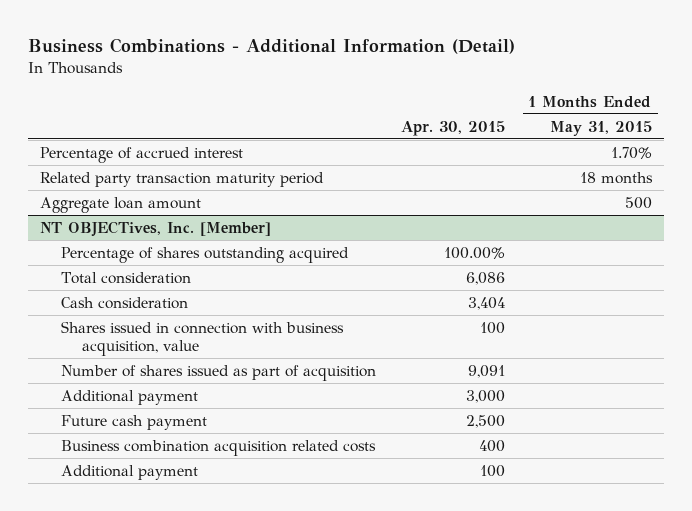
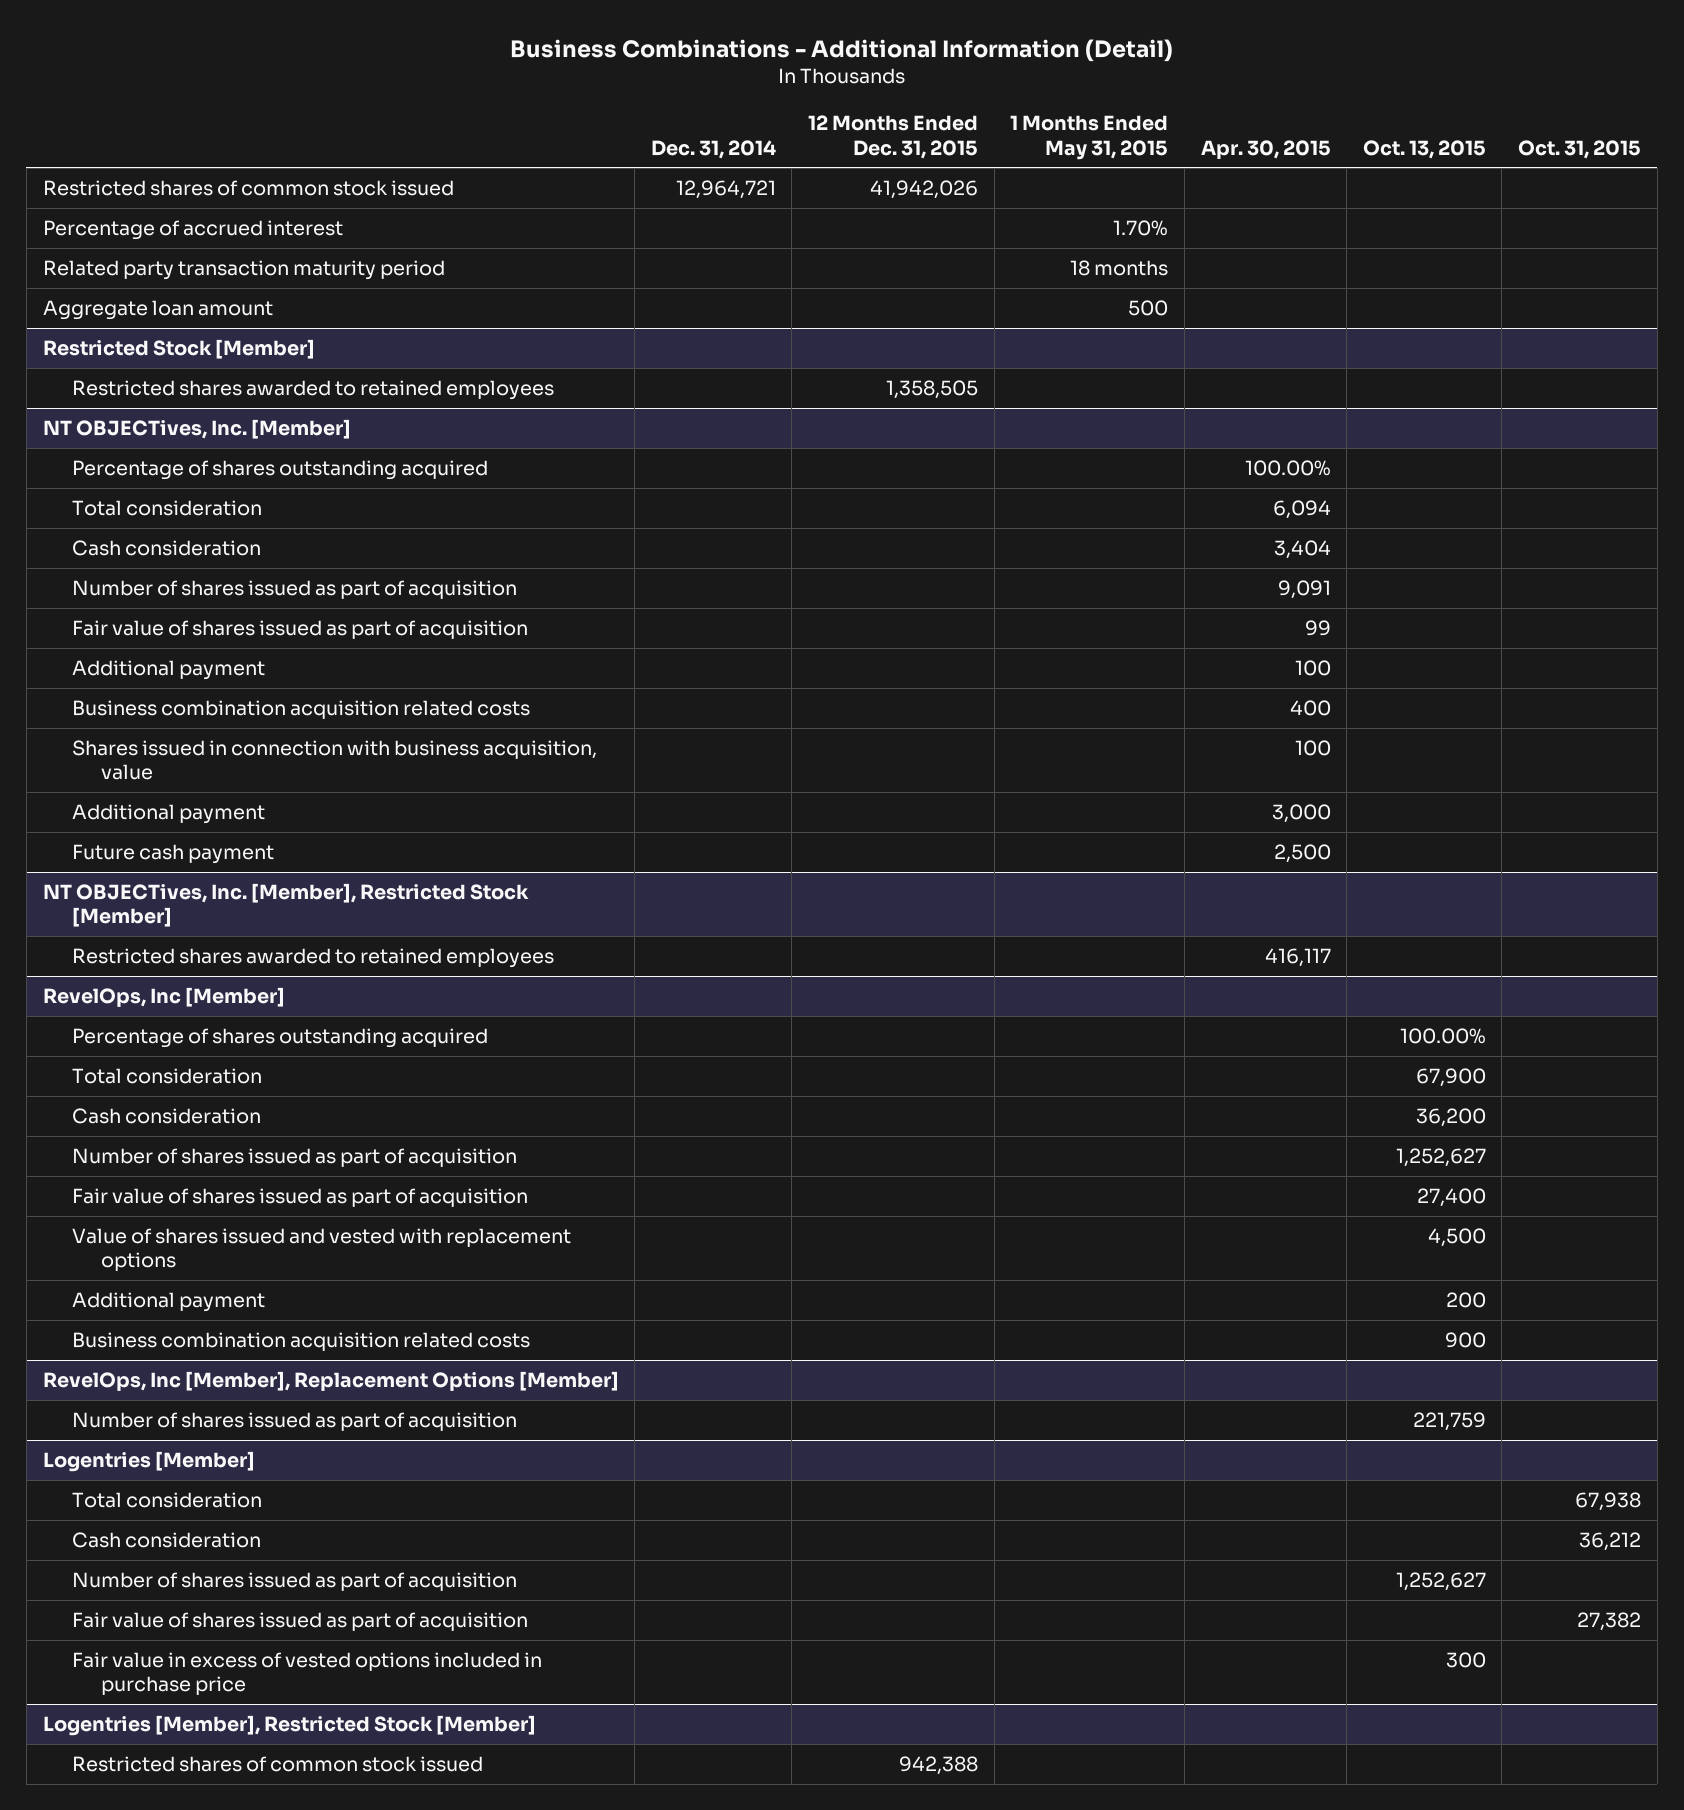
- | Apr. 30, 2015 | 1 Months Ended May 31, 2015
+ | Dec. 31, 2014 | 12 Months Ended Dec. 31, 2015 | 1 Months Ended May 31, 2015 | Apr. 30, 2015 | Oct. 13, 2015 | Oct. 31, 2015
+ Restricted shares of common stock issued | 12,964,721 | 41,942,026 | | | |
+ Restricted Stock [Member]
+ Restricted shares awarded to retained employees | | 1,358,505 | | | |
@ NT OBJECTives, Inc. [Member]
- Total consideration | 6,086 |
+ Total consideration | | | | 6,094 | |
+ Fair value of shares issued as part of acquisition | | | | 99 | |
moved up: Additional payment | | | | 100 | |
moved up: Business combination acquisition related costs | | | | 400 | |
moved down: Shares issued in connection with business acquisition, value | | | | 100 | |
+ NT OBJECTives, Inc. [Member], Restricted Stock [Member]
+ Restricted shares awarded to retained employees | | | | 416,117 | |
+ RevelOps, Inc [Member]
+ Percentage of shares outstanding acquired | | | | | 100.00% |
+ Total consideration | | | | | 67,900 |
+ Cash consideration | | | | | 36,200 |
+ Number of shares issued as part of acquisition | | | | | 1,252,627 |
+ Fair value of shares issued as part of acquisition | | | | | 27,400 |
+ Value of shares issued and vested with replacement options | | | | | 4,500 |
+ Additional payment | | | | | 200 |
+ Business combination acquisition related costs | | | | | 900 |
+ RevelOps, Inc [Member], Replacement Options [Member]
+ Number of shares issued as part of acquisition | | | | | 221,759 |
+ Logentries [Member]
+ Total consideration | | | | | | 67,938
+ Cash consideration | | | | | | 36,212
+ Number of shares issued as part of acquisition | | | | | 1,252,627 |
+ Fair value of shares issued as part of acquisition | | | | | | 27,382
+ Fair value in excess of vested options included in purchase price | | | | | 300 |
+ Logentries [Member], Restricted Stock [Member]
+ Restricted shares of common stock issued | | 942,388 | | | |

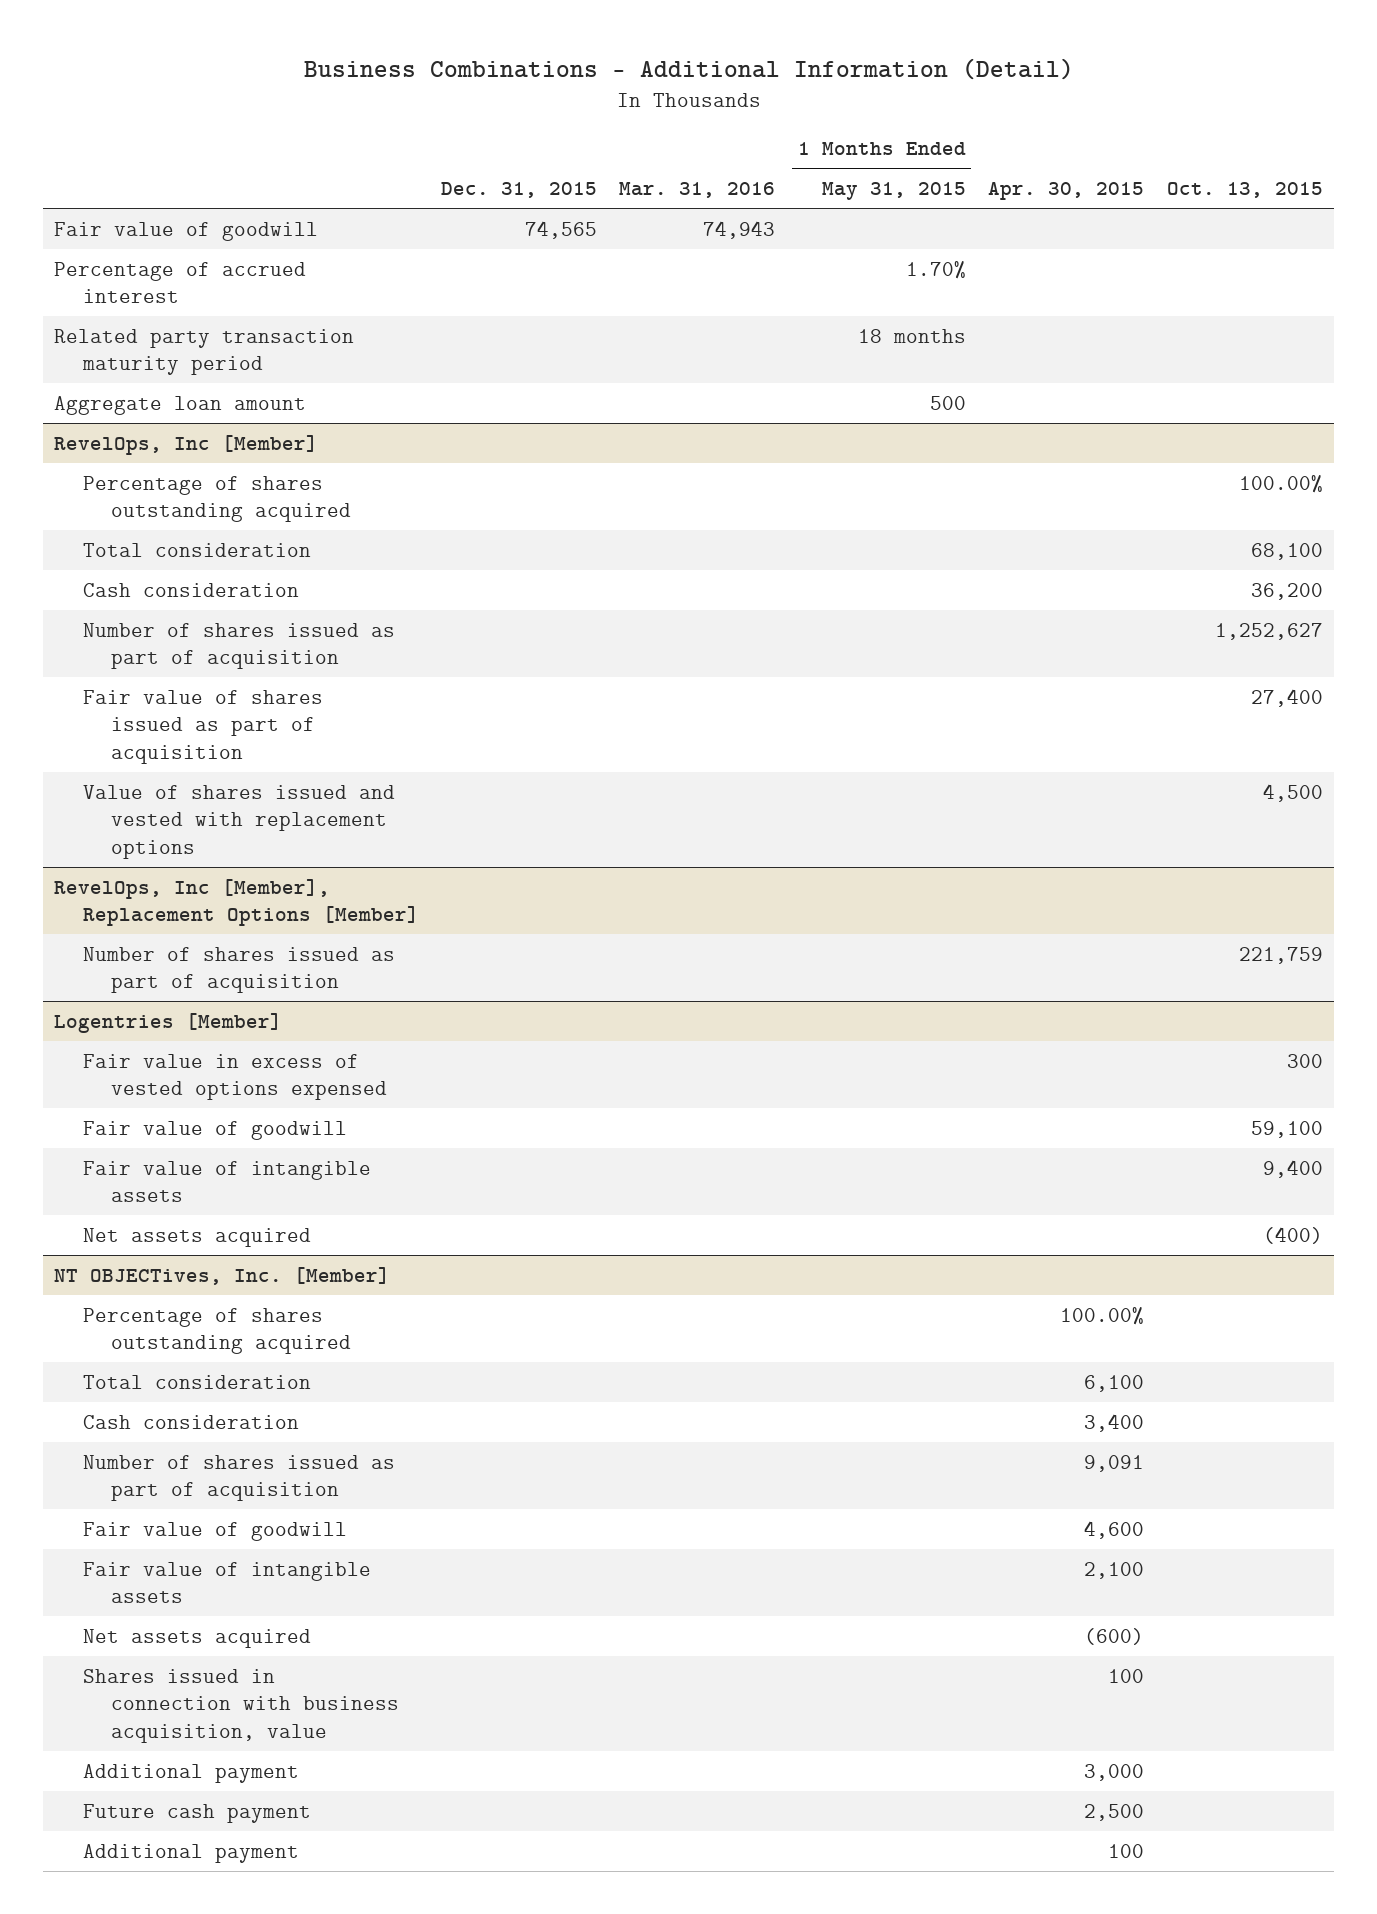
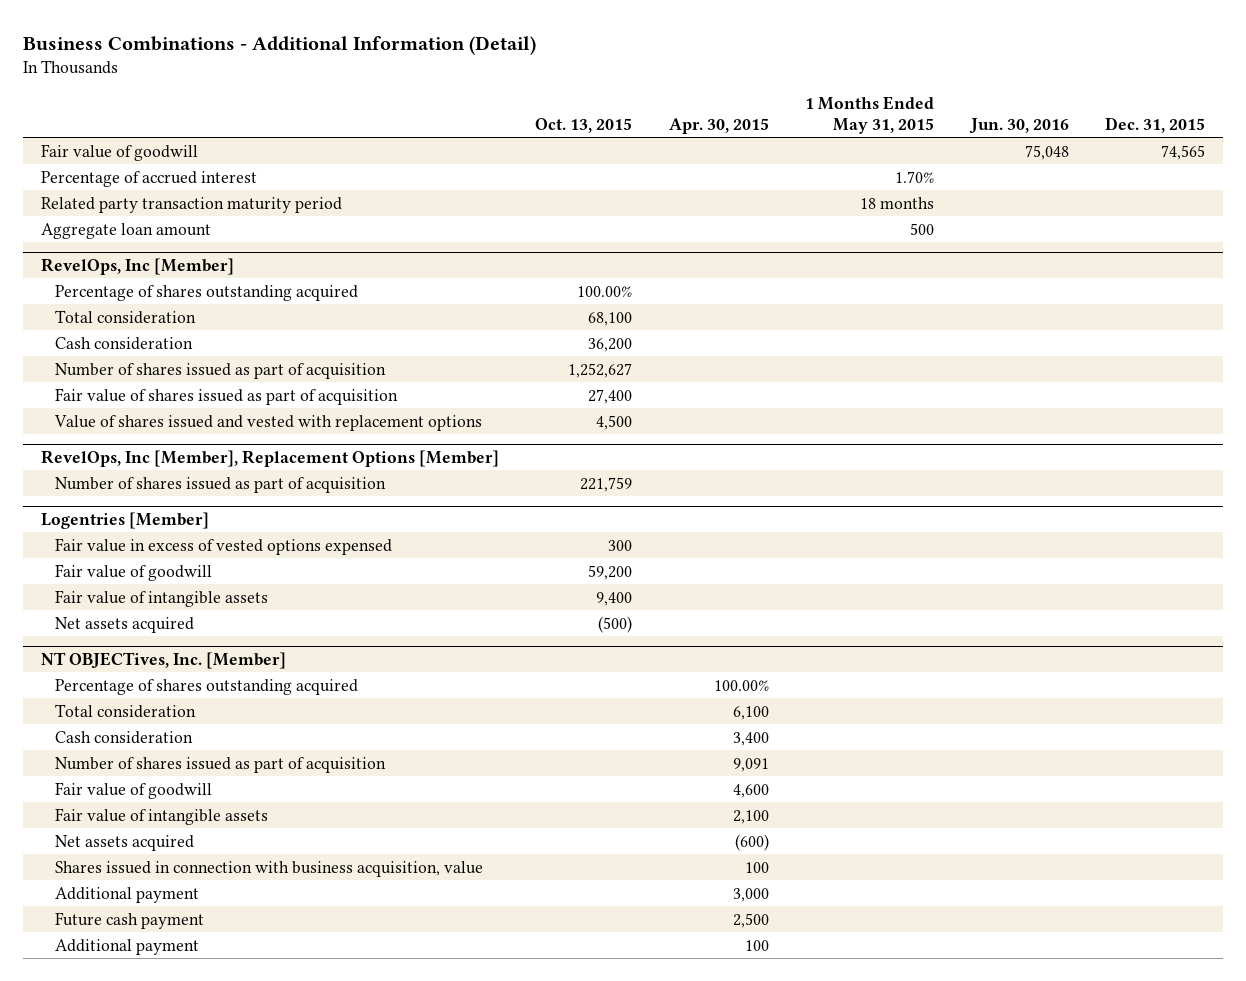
- | Dec. 31, 2015 | Mar. 31, 2016 | 1 Months Ended May 31, 2015 | Apr. 30, 2015 | Oct. 13, 2015
+ | Oct. 13, 2015 | Apr. 30, 2015 | 1 Months Ended May 31, 2015 | Jun. 30, 2016 | Dec. 31, 2015
@ Logentries [Member]
- Fair value of goodwill | | | | | 59,100
+ Fair value of goodwill | 59,200 | | | |
- Net assets acquired | | | | | (400)
+ Net assets acquired | (500) | | | |

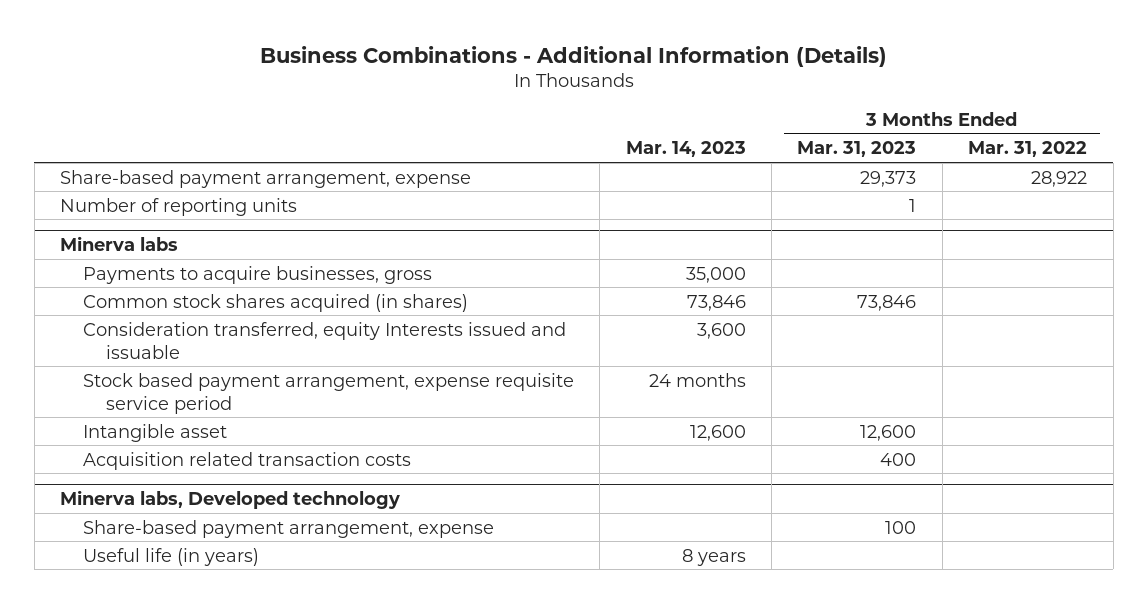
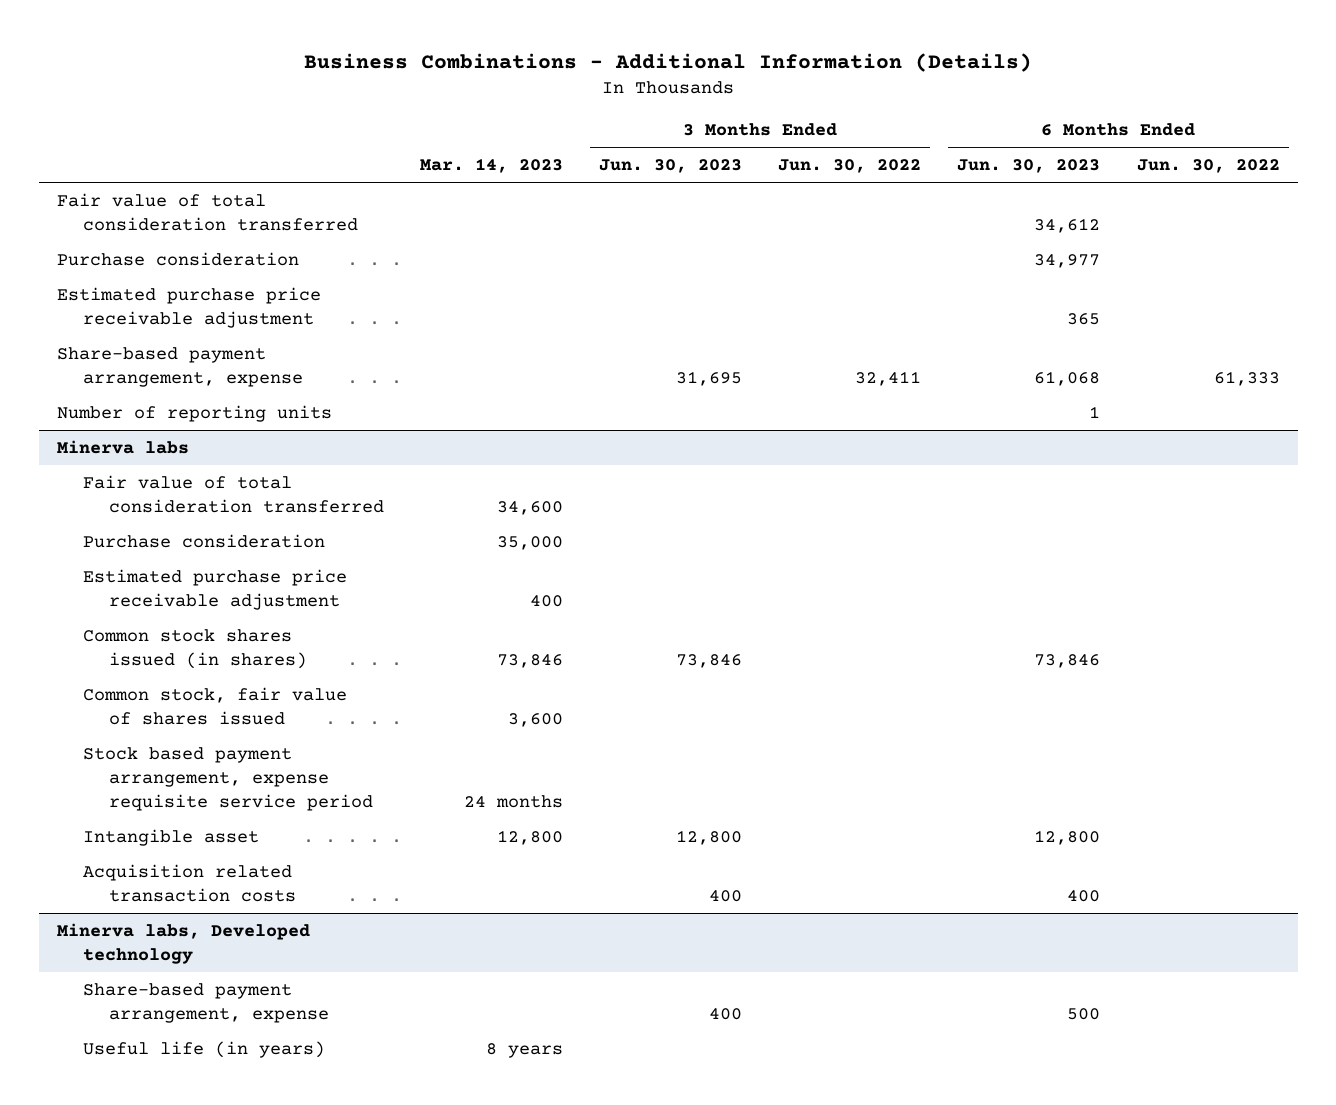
- | Mar. 14, 2023 | 3 Months Ended Mar. 31, 2023 | 3 Months Ended Mar. 31, 2022
+ | Mar. 14, 2023 | 3 Months Ended Jun. 30, 2023 | 3 Months Ended Jun. 30, 2022 | 6 Months Ended Jun. 30, 2023 | 6 Months Ended Jun. 30, 2022
+ Fair value of total consideration transferred | | | | 34,612 |
+ Purchase consideration | | | | 34,977 |
+ Estimated purchase price receivable adjustment | | | | 365 |
@ Minerva labs
- Payments to acquire businesses, gross | 35,000 | |
- Common stock shares acquired (in shares) | 73,846 | 73,846 |
- Consideration transferred, equity Interests issued and issuable | 3,600 | |
+ Fair value of total consideration transferred | 34,600 | | | |
+ Purchase consideration | 35,000 | | | |
+ Estimated purchase price receivable adjustment | 400 | | | |
+ Common stock shares issued (in shares) | 73,846 | 73,846 | | 73,846 |
+ Common stock, fair value of shares issued | 3,600 | | | |
- Intangible asset | 12,600 | 12,600 |
+ Intangible asset | 12,800 | 12,800 | | 12,800 |

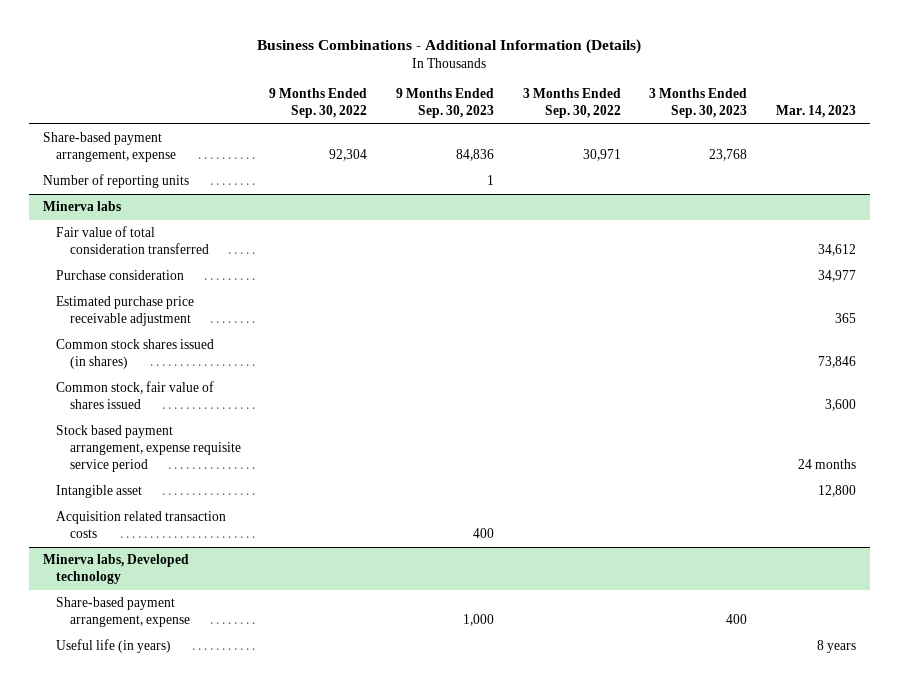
- | Mar. 14, 2023 | 3 Months Ended Jun. 30, 2023 | 3 Months Ended Jun. 30, 2022 | 6 Months Ended Jun. 30, 2023 | 6 Months Ended Jun. 30, 2022
+ | 9 Months Ended Sep. 30, 2022 | 9 Months Ended Sep. 30, 2023 | 3 Months Ended Sep. 30, 2022 | 3 Months Ended Sep. 30, 2023 | Mar. 14, 2023
- Fair value of total consideration transferred | | | | 34,612 |
- Purchase consideration | | | | 34,977 |
- Estimated purchase price receivable adjustment | | | | 365 |
@ Minerva labs
- Fair value of total consideration transferred | 34,600 | | | |
- Purchase consideration | 35,000 | | | |
- Estimated purchase price receivable adjustment | 400 | | | |
+ Fair value of total consideration transferred | | | | | 34,612
+ Purchase consideration | | | | | 34,977
+ Estimated purchase price receivable adjustment | | | | | 365

